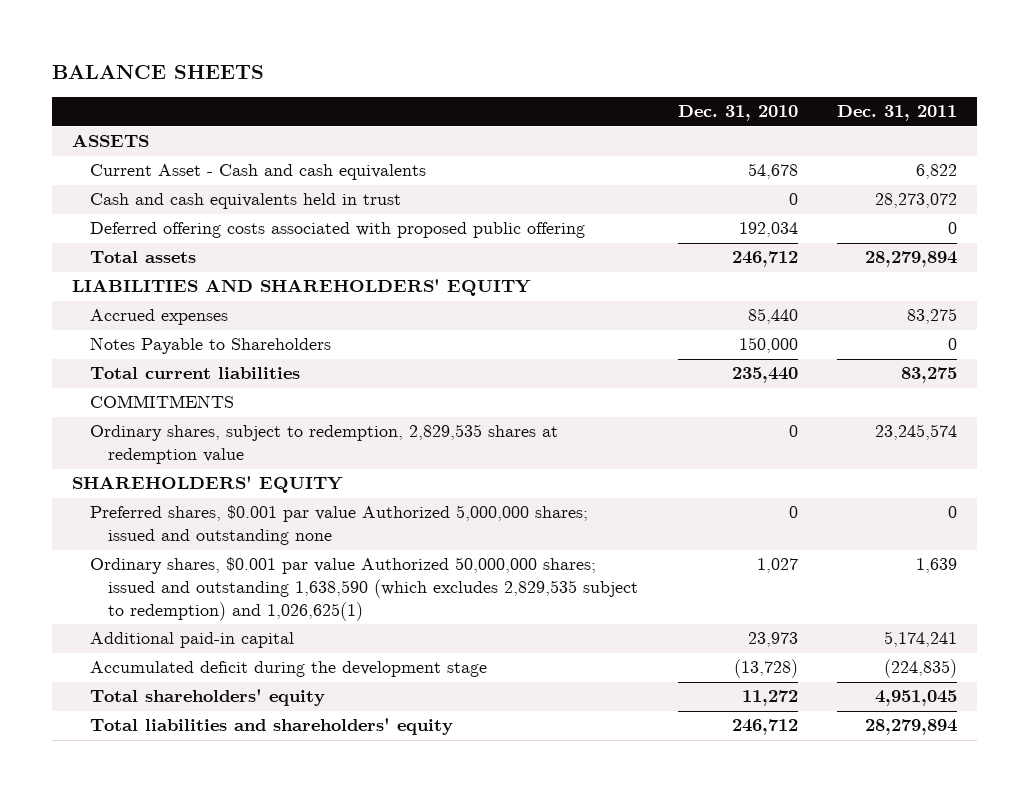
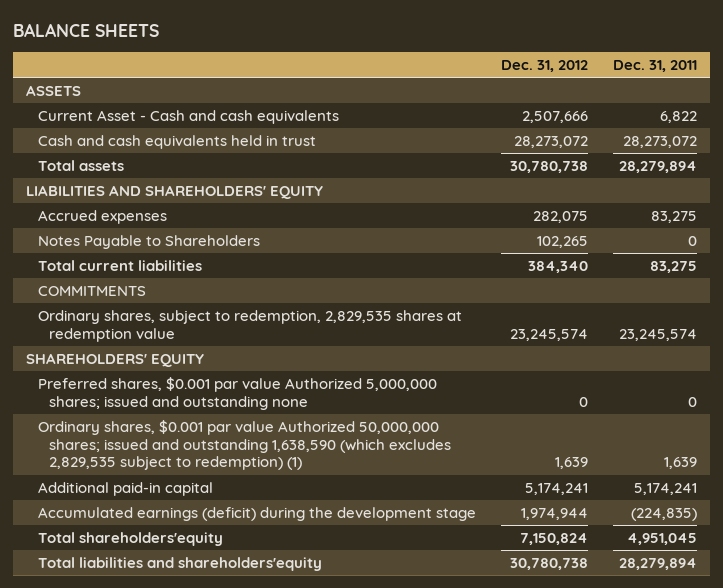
- | Dec. 31, 2010 | Dec. 31, 2011
+ | Dec. 31, 2012 | Dec. 31, 2011
- Deferred offering costs associated with proposed public offering | 192,034 | 0
- Ordinary shares, $0.001 par value Authorized 50,000,000 shares; issued and outstanding 1,638,590 (which excludes 2,829,535 subject to redemption) and 1,026,625(1) | 1,027 | 1,639
+ Ordinary shares, $0.001 par value Authorized 50,000,000 shares; issued and outstanding 1,638,590 (which excludes 2,829,535 subject to redemption) (1) | 1,639 | 1,639
- Accumulated deficit during the development stage | (13,728) | (224,835)
- Total shareholders' equity | 11,272 | 4,951,045
- Total liabilities and shareholders' equity | 246,712 | 28,279,894
+ Accumulated earnings (deficit) during the development stage | 1,974,944 | (224,835)
+ Total shareholders'equity | 7,150,824 | 4,951,045
+ Total liabilities and shareholders'equity | 30,780,738 | 28,279,894

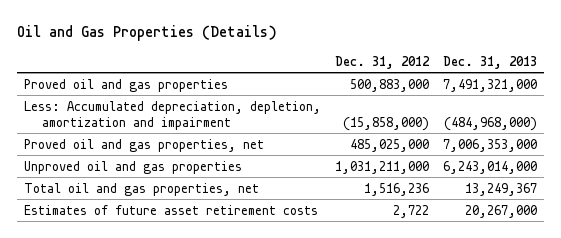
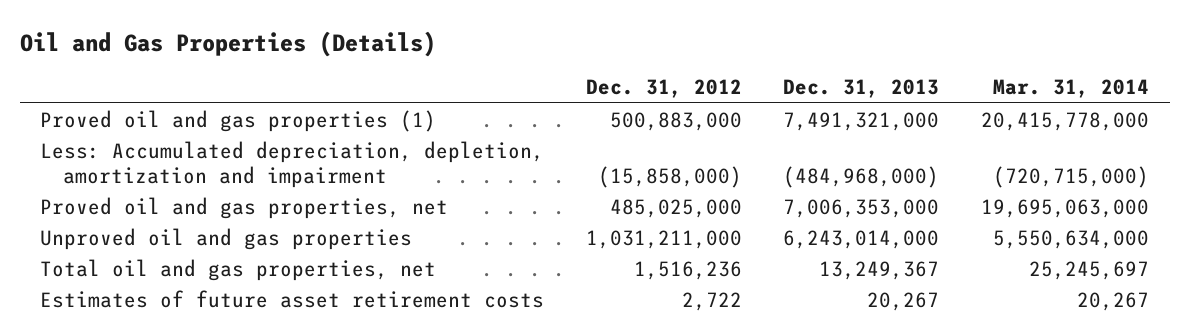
- | Dec. 31, 2012 | Dec. 31, 2013
+ | Dec. 31, 2012 | Dec. 31, 2013 | Mar. 31, 2014
- Proved oil and gas properties | 500,883,000 | 7,491,321,000
+ Proved oil and gas properties (1) | 500,883,000 | 7,491,321,000 | 20,415,778,000
- Estimates of future asset retirement costs | 2,722 | 20,267,000
+ Estimates of future asset retirement costs | 2,722 | 20,267 | 20,267

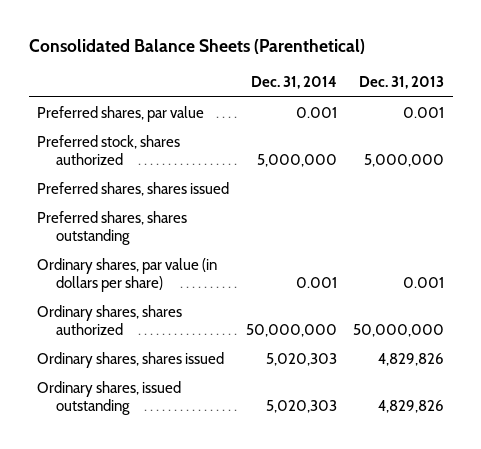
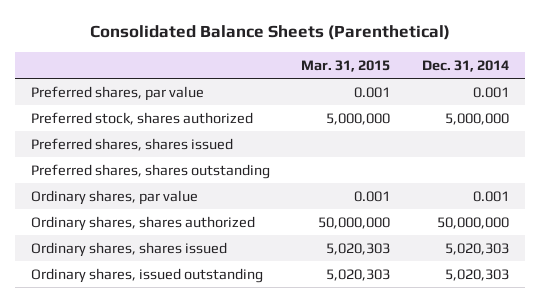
- | Dec. 31, 2014 | Dec. 31, 2013
+ | Mar. 31, 2015 | Dec. 31, 2014
- Ordinary shares, par value (in dollars per share) | 0.001 | 0.001
+ Ordinary shares, par value | 0.001 | 0.001

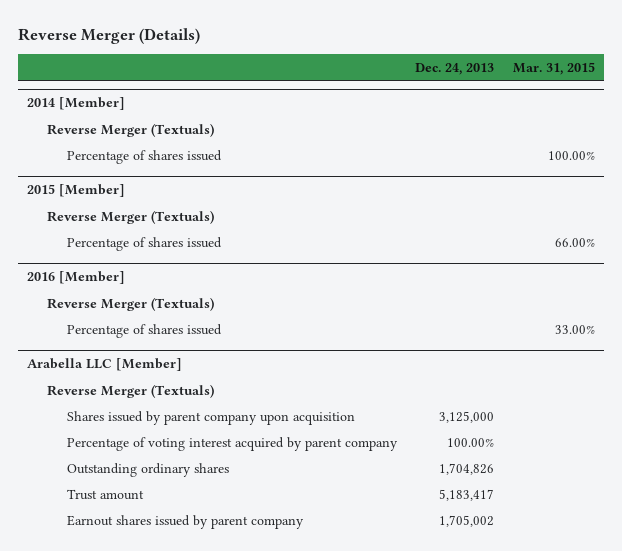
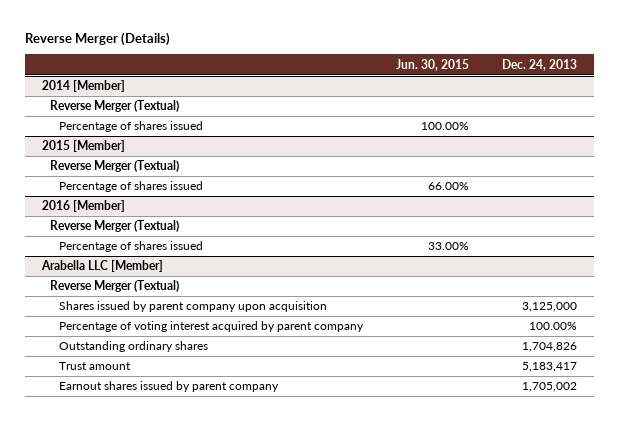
- | Dec. 24, 2013 | Mar. 31, 2015
+ | Jun. 30, 2015 | Dec. 24, 2013
@ 2014 [Member]
- Reverse Merger (Textuals)
+ Reverse Merger (Textual)
@ 2015 [Member]
- Reverse Merger (Textuals)
+ Reverse Merger (Textual)
@ 2016 [Member]
- Reverse Merger (Textuals)
+ Reverse Merger (Textual)
@ Arabella LLC [Member]
- Reverse Merger (Textuals)
+ Reverse Merger (Textual)

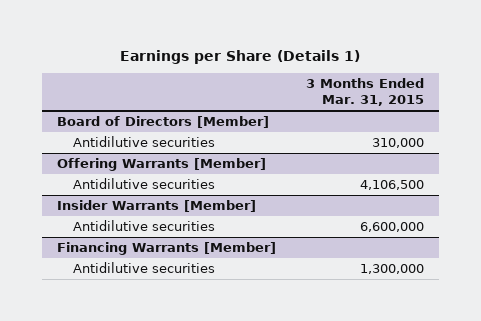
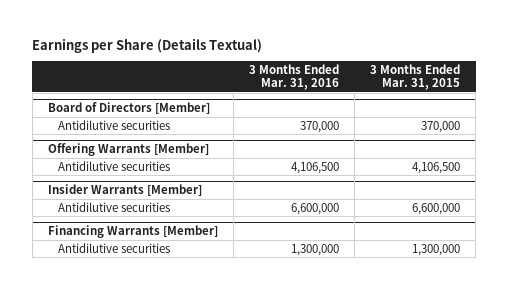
- Earnings per Share (Details 1)
+ Earnings per Share (Details Textual)
- | 3 Months Ended Mar. 31, 2015
+ | 3 Months Ended Mar. 31, 2016 | 3 Months Ended Mar. 31, 2015
@ Board of Directors [Member]
- Antidilutive securities | 310,000
+ Antidilutive securities | 370,000 | 370,000

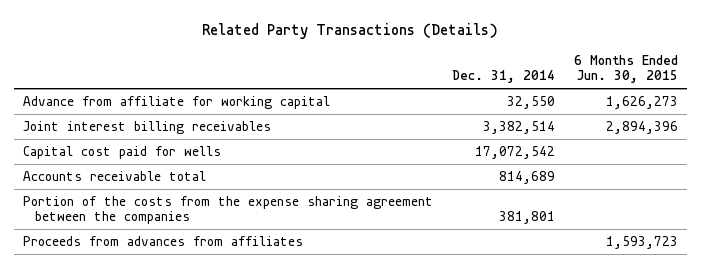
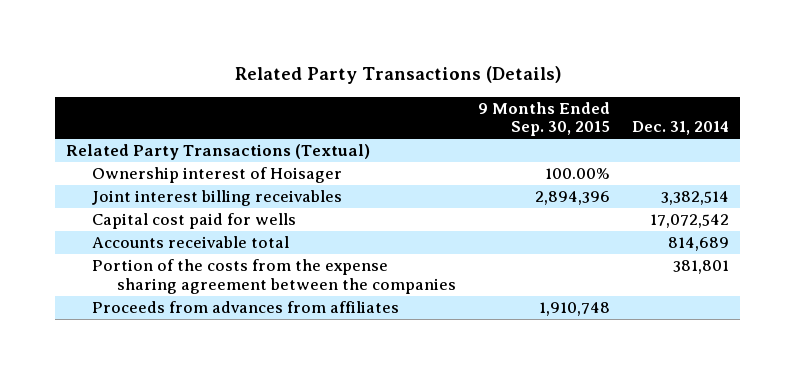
- | Dec. 31, 2014 | 6 Months Ended Jun. 30, 2015
+ | 9 Months Ended Sep. 30, 2015 | Dec. 31, 2014
- Advance from affiliate for working capital | 32,550 | 1,626,273
+ Related Party Transactions (Textual)
+ Ownership interest of Hoisager | 100.00% |

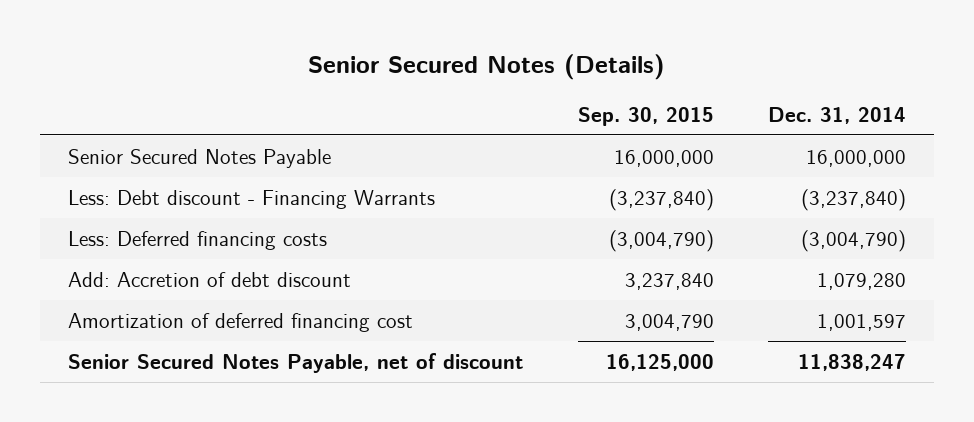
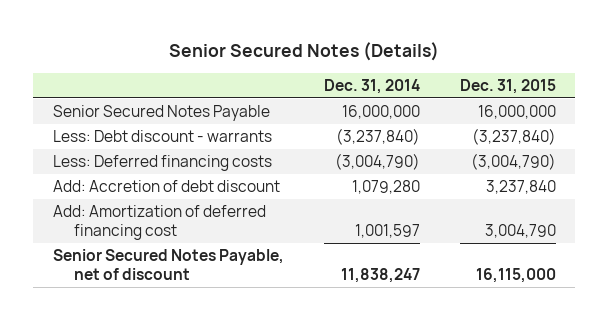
- | Sep. 30, 2015 | Dec. 31, 2014
+ | Dec. 31, 2014 | Dec. 31, 2015
- Less: Debt discount - Financing Warrants | (3,237,840) | (3,237,840)
+ Less: Debt discount - warrants | (3,237,840) | (3,237,840)
- Amortization of deferred financing cost | 3,004,790 | 1,001,597
+ Add: Amortization of deferred financing cost | 1,001,597 | 3,004,790

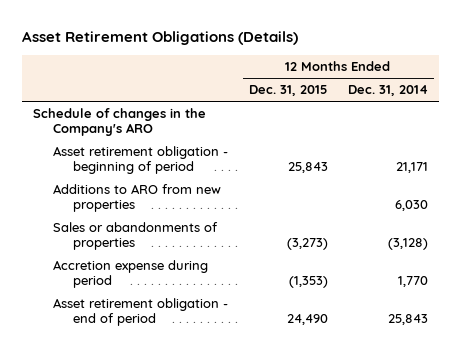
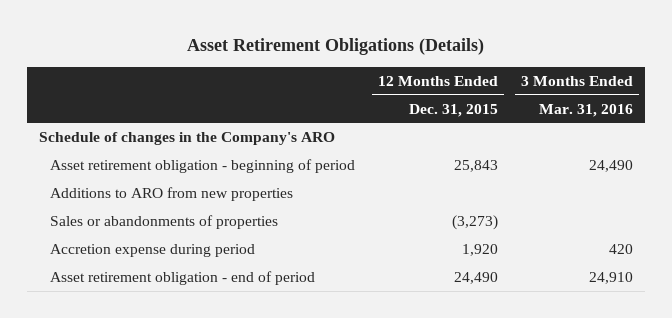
- | 12 Months Ended Dec. 31, 2015 | 12 Months Ended Dec. 31, 2014
+ | 12 Months Ended Dec. 31, 2015 | 3 Months Ended Mar. 31, 2016
- Accretion expense during period | (1,353) | 1,770
+ Accretion expense during period | 1,920 | 420

